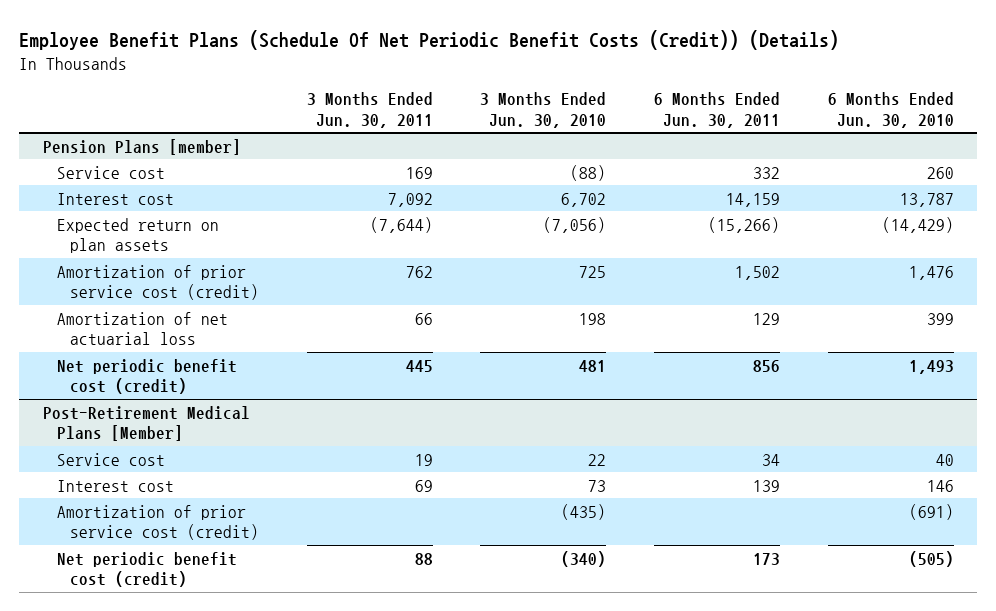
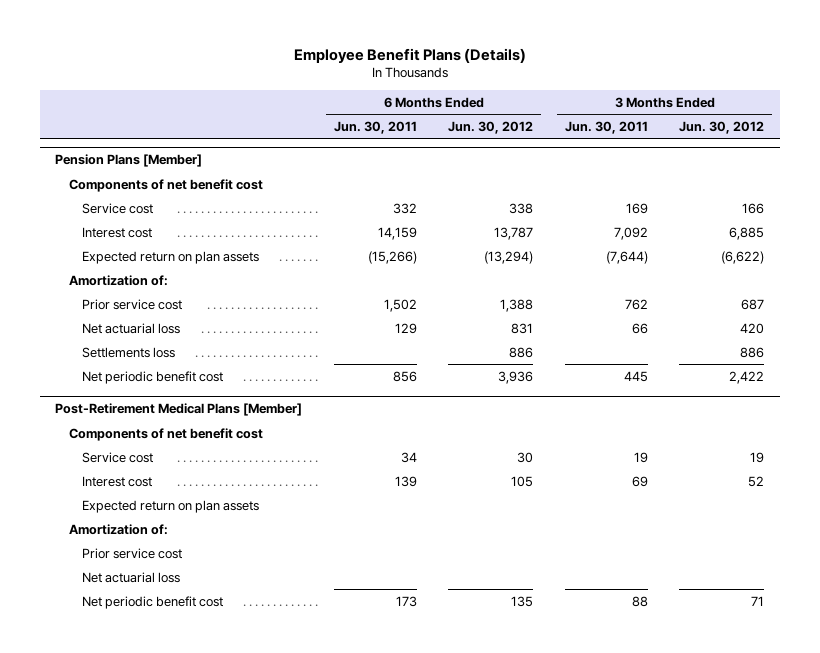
- Employee Benefit Plans (Schedule Of Net Periodic Benefit Costs (Credit)) (Details)
+ Employee Benefit Plans (Details)
- | 3 Months Ended Jun. 30, 2011 | 3 Months Ended Jun. 30, 2010 | 6 Months Ended Jun. 30, 2011 | 6 Months Ended Jun. 30, 2010
+ | 6 Months Ended Jun. 30, 2011 | 6 Months Ended Jun. 30, 2012 | 3 Months Ended Jun. 30, 2011 | 3 Months Ended Jun. 30, 2012
- Pension Plans [member]
+ Pension Plans [Member]
+ Components of net benefit cost
- Amortization of prior service cost (credit) | 762 | 725 | 1,502 | 1,476
- Amortization of net actuarial loss | 66 | 198 | 129 | 399
- Net periodic benefit cost (credit) | 445 | 481 | 856 | 1,493
+ Amortization of:
+ Prior service cost | 1,502 | 1,388 | 762 | 687
+ Net actuarial loss | 129 | 831 | 66 | 420
+ Settlements loss | | 886 | | 886
+ Net periodic benefit cost | 856 | 3,936 | 445 | 2,422
@ Post-Retirement Medical Plans [Member]
+ Components of net benefit cost
- Amortization of prior service cost (credit) | | (435) | | (691)
- Net periodic benefit cost (credit) | 88 | (340) | 173 | (505)
+ Expected return on plan assets
+ Amortization of:
+ Prior service cost
+ Net actuarial loss
+ Net periodic benefit cost | 173 | 135 | 88 | 71

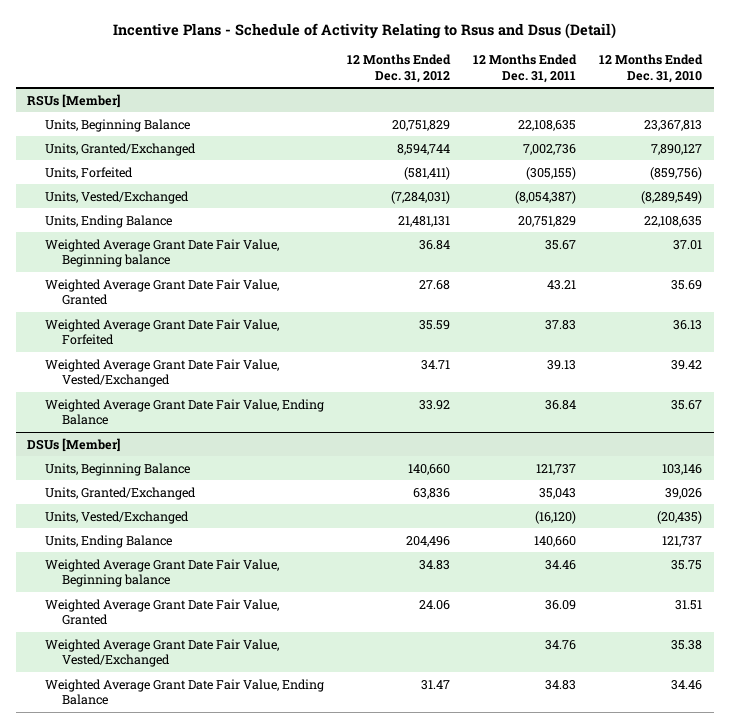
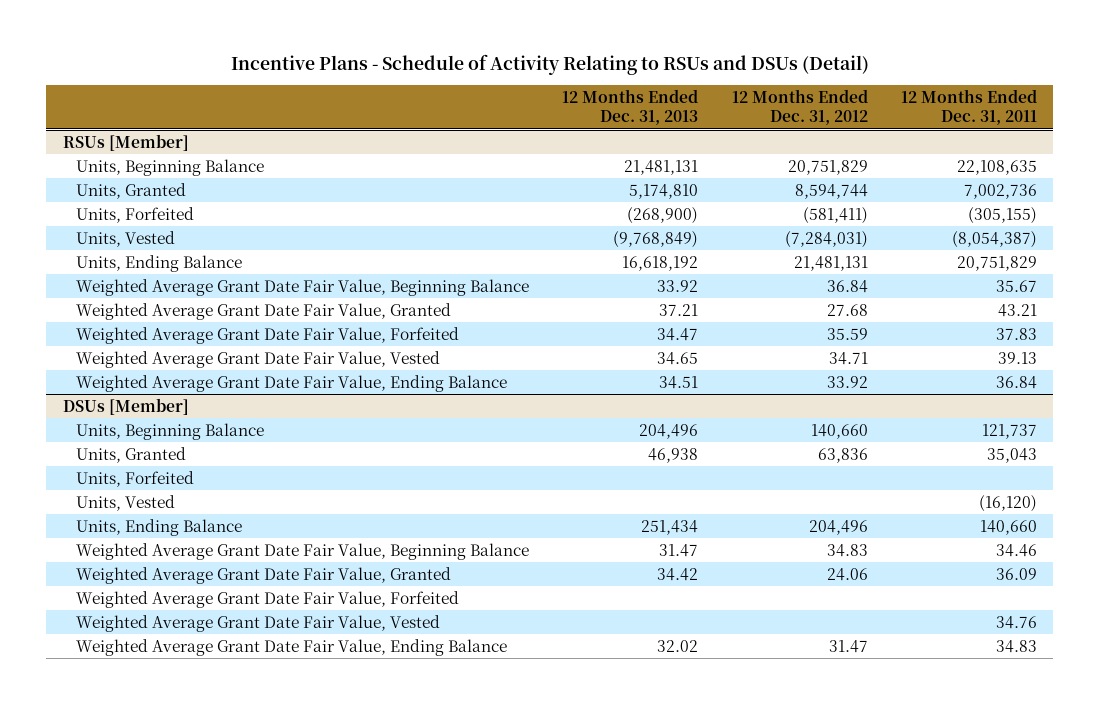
- Incentive Plans - Schedule of Activity Relating to Rsus and Dsus (Detail)
+ Incentive Plans - Schedule of Activity Relating to RSUs and DSUs (Detail)
- | 12 Months Ended Dec. 31, 2012 | 12 Months Ended Dec. 31, 2011 | 12 Months Ended Dec. 31, 2010
+ | 12 Months Ended Dec. 31, 2013 | 12 Months Ended Dec. 31, 2012 | 12 Months Ended Dec. 31, 2011
@ RSUs [Member]
- Units, Granted/Exchanged | 8,594,744 | 7,002,736 | 7,890,127
+ Units, Granted | 5,174,810 | 8,594,744 | 7,002,736
- Units, Vested/Exchanged | (7,284,031) | (8,054,387) | (8,289,549)
+ Units, Vested | (9,768,849) | (7,284,031) | (8,054,387)
- Weighted Average Grant Date Fair Value, Beginning balance | 36.84 | 35.67 | 37.01
+ Weighted Average Grant Date Fair Value, Beginning Balance | 33.92 | 36.84 | 35.67
- Weighted Average Grant Date Fair Value, Vested/Exchanged | 34.71 | 39.13 | 39.42
+ Weighted Average Grant Date Fair Value, Vested | 34.65 | 34.71 | 39.13
@ DSUs [Member]
- Units, Granted/Exchanged | 63,836 | 35,043 | 39,026
- Units, Vested/Exchanged | | (16,120) | (20,435)
+ Units, Granted | 46,938 | 63,836 | 35,043
+ Units, Forfeited
+ Units, Vested | | | (16,120)
- Weighted Average Grant Date Fair Value, Beginning balance | 34.83 | 34.46 | 35.75
+ Weighted Average Grant Date Fair Value, Beginning Balance | 31.47 | 34.83 | 34.46
- Weighted Average Grant Date Fair Value, Vested/Exchanged | | 34.76 | 35.38
+ Weighted Average Grant Date Fair Value, Forfeited
+ Weighted Average Grant Date Fair Value, Vested | | | 34.76

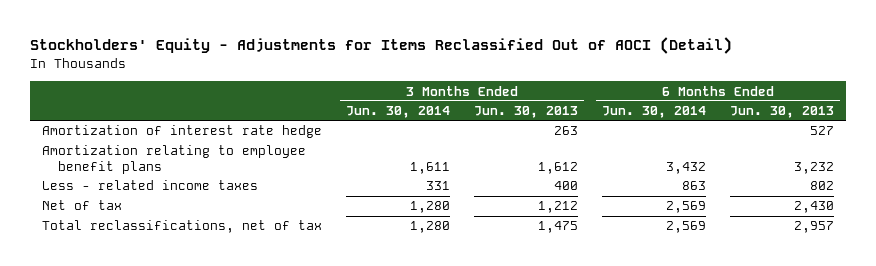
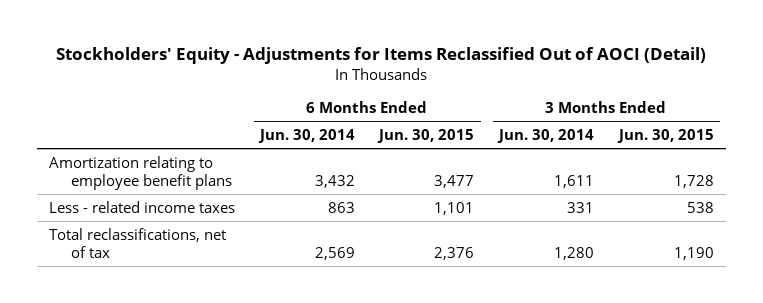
- | 3 Months Ended Jun. 30, 2014 | 3 Months Ended Jun. 30, 2013 | 6 Months Ended Jun. 30, 2014 | 6 Months Ended Jun. 30, 2013
+ | 6 Months Ended Jun. 30, 2014 | 6 Months Ended Jun. 30, 2015 | 3 Months Ended Jun. 30, 2014 | 3 Months Ended Jun. 30, 2015
- Amortization of interest rate hedge | | 263 | | 527
- Net of tax | 1,280 | 1,212 | 2,569 | 2,430

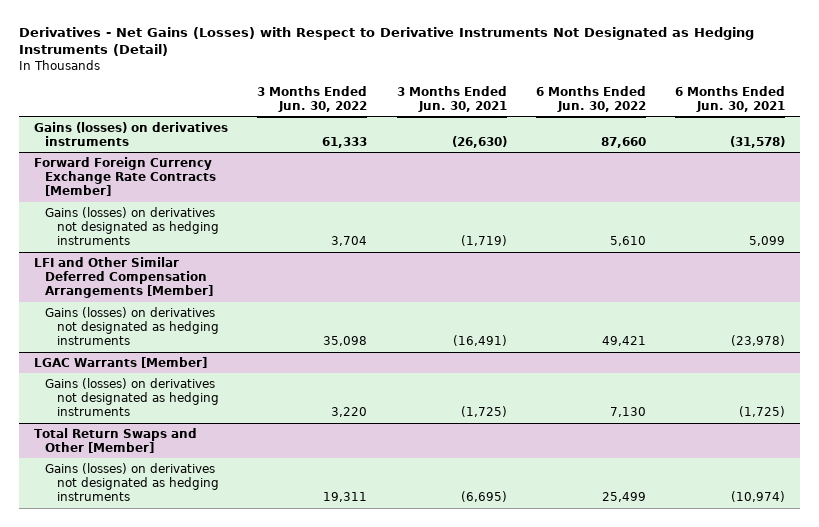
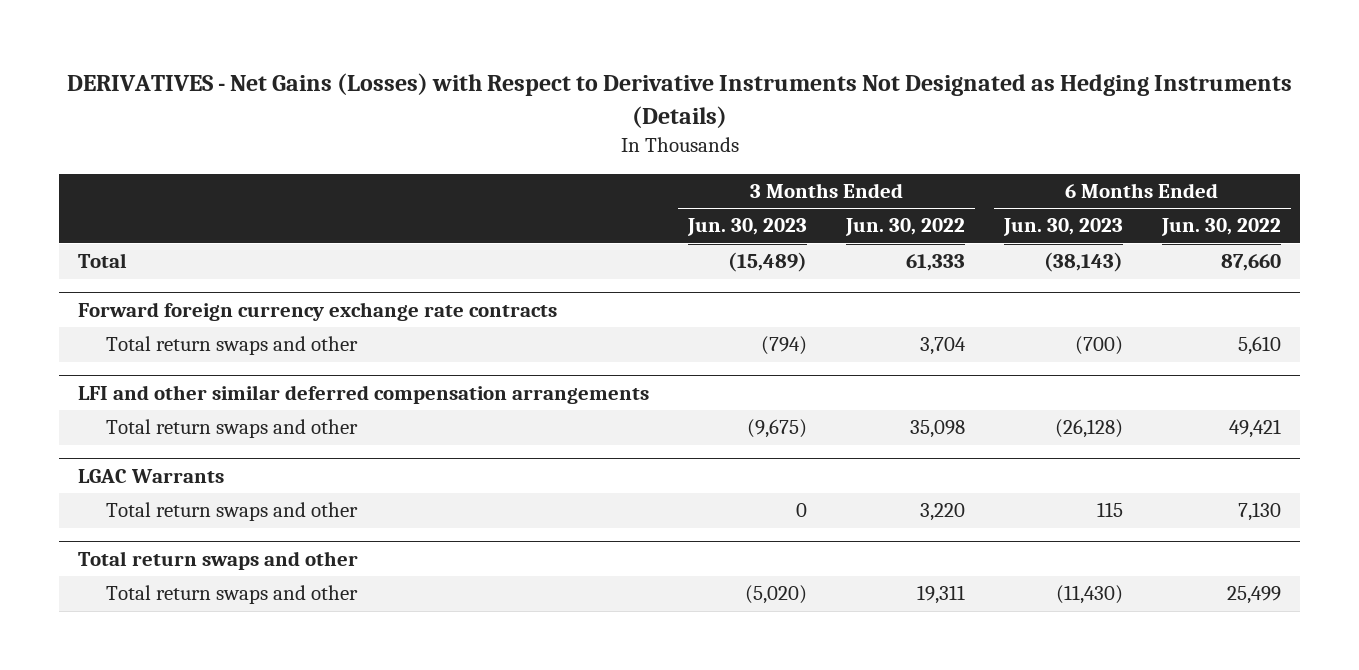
- Derivatives - Net Gains (Losses) with Respect to Derivative Instruments Not Designated as Hedging Instruments (Detail)
+ DERIVATIVES - Net Gains (Losses) with Respect to Derivative Instruments Not Designated as Hedging Instruments (Details)
- | 3 Months Ended Jun. 30, 2022 | 3 Months Ended Jun. 30, 2021 | 6 Months Ended Jun. 30, 2022 | 6 Months Ended Jun. 30, 2021
+ | 3 Months Ended Jun. 30, 2023 | 3 Months Ended Jun. 30, 2022 | 6 Months Ended Jun. 30, 2023 | 6 Months Ended Jun. 30, 2022
- Gains (losses) on derivatives instruments | 61,333 | (26,630) | 87,660 | (31,578)
- Forward Foreign Currency Exchange Rate Contracts [Member]
- Gains (losses) on derivatives not designated as hedging instruments | 3,704 | (1,719) | 5,610 | 5,099
- LFI and Other Similar Deferred Compensation Arrangements [Member]
- Gains (losses) on derivatives not designated as hedging instruments | 35,098 | (16,491) | 49,421 | (23,978)
- LGAC Warrants [Member]
- Gains (losses) on derivatives not designated as hedging instruments | 3,220 | (1,725) | 7,130 | (1,725)
- Total Return Swaps and Other [Member]
- Gains (losses) on derivatives not designated as hedging instruments | 19,311 | (6,695) | 25,499 | (10,974)
+ Total | (15,489) | 61,333 | (38,143) | 87,660
+ Forward foreign currency exchange rate contracts
+ Total return swaps and other | (794) | 3,704 | (700) | 5,610
+ LFI and other similar deferred compensation arrangements
+ Total return swaps and other | (9,675) | 35,098 | (26,128) | 49,421
+ LGAC Warrants
+ Total return swaps and other | 0 | 3,220 | 115 | 7,130
+ Total return swaps and other
+ Total return swaps and other | (5,020) | 19,311 | (11,430) | 25,499

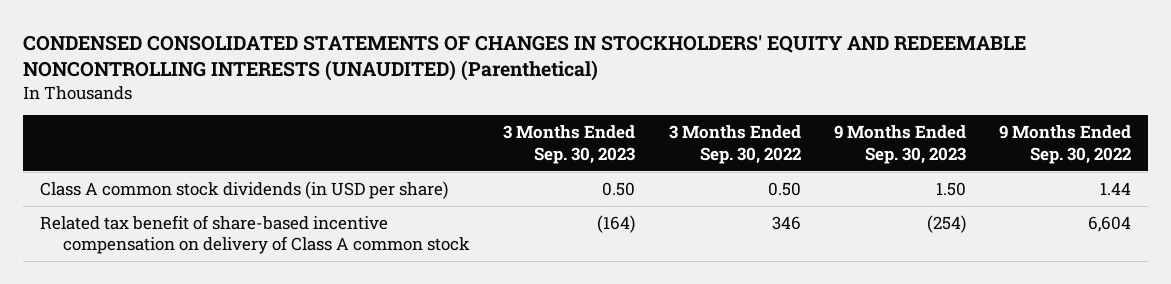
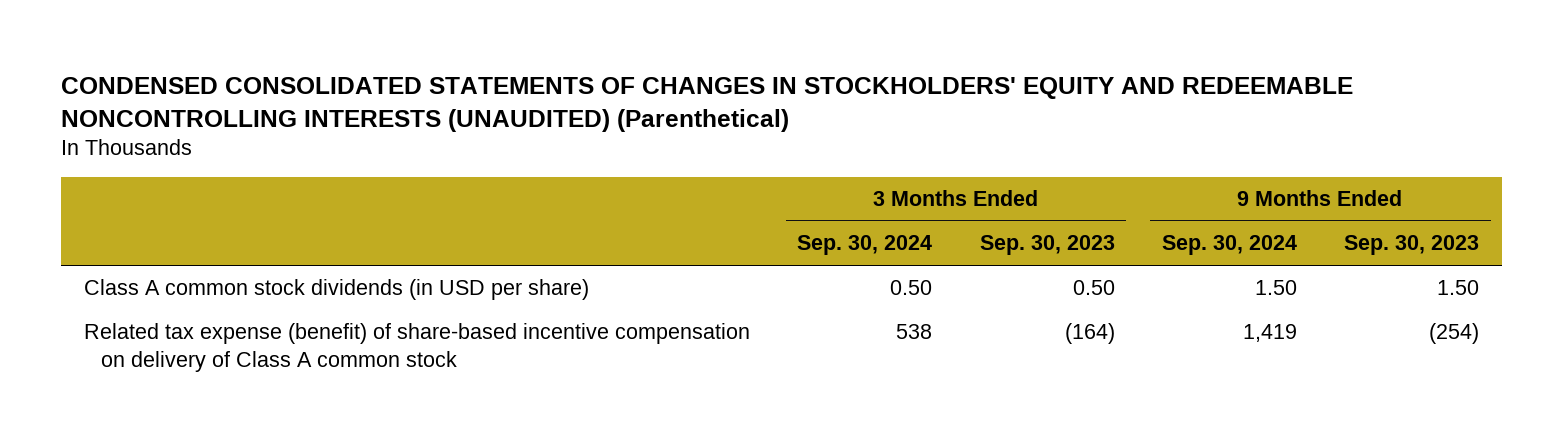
- | 3 Months Ended Sep. 30, 2023 | 3 Months Ended Sep. 30, 2022 | 9 Months Ended Sep. 30, 2023 | 9 Months Ended Sep. 30, 2022
+ | 3 Months Ended Sep. 30, 2024 | 3 Months Ended Sep. 30, 2023 | 9 Months Ended Sep. 30, 2024 | 9 Months Ended Sep. 30, 2023
- Related tax benefit of share-based incentive compensation on delivery of Class A common stock | (164) | 346 | (254) | 6,604
+ Related tax expense (benefit) of share-based incentive compensation on delivery of Class A common stock | 538 | (164) | 1,419 | (254)

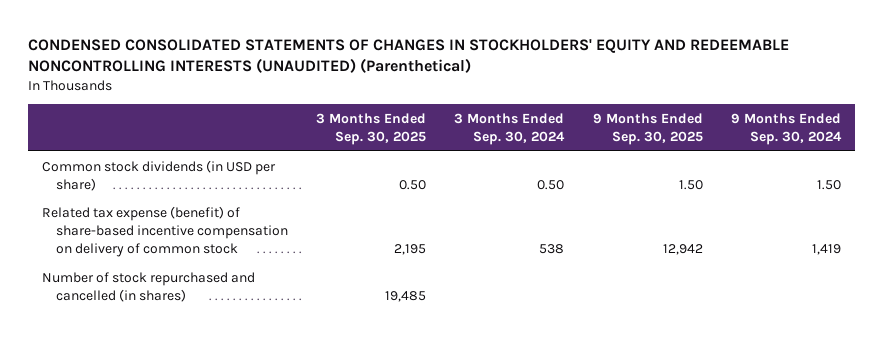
- | 3 Months Ended Sep. 30, 2024 | 3 Months Ended Sep. 30, 2023 | 9 Months Ended Sep. 30, 2024 | 9 Months Ended Sep. 30, 2023
+ | 3 Months Ended Sep. 30, 2025 | 3 Months Ended Sep. 30, 2024 | 9 Months Ended Sep. 30, 2025 | 9 Months Ended Sep. 30, 2024
- Class A common stock dividends (in USD per share) | 0.50 | 0.50 | 1.50 | 1.50
- Related tax expense (benefit) of share-based incentive compensation on delivery of Class A common stock | 538 | (164) | 1,419 | (254)
+ Common stock dividends (in USD per share) | 0.50 | 0.50 | 1.50 | 1.50
+ Related tax expense (benefit) of share-based incentive compensation on delivery of common stock | 2,195 | 538 | 12,942 | 1,419
+ Number of stock repurchased and cancelled (in shares) | 19,485 | | |

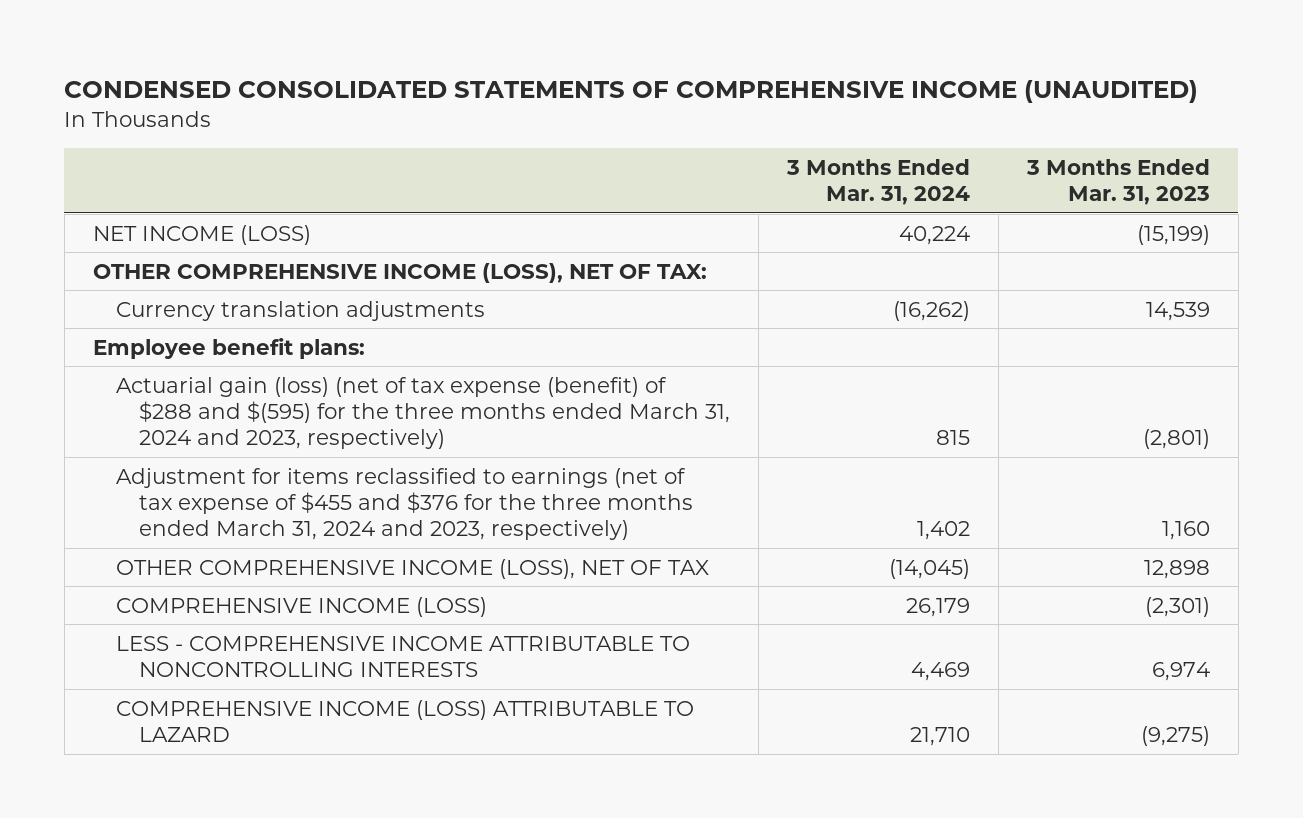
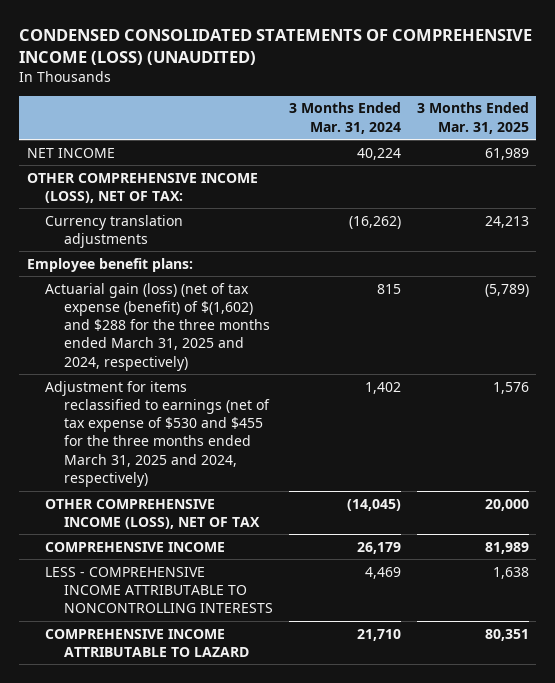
- CONDENSED CONSOLIDATED STATEMENTS OF COMPREHENSIVE INCOME (UNAUDITED)
+ CONDENSED CONSOLIDATED STATEMENTS OF COMPREHENSIVE INCOME (LOSS) (UNAUDITED)
- | 3 Months Ended Mar. 31, 2024 | 3 Months Ended Mar. 31, 2023
+ | 3 Months Ended Mar. 31, 2024 | 3 Months Ended Mar. 31, 2025
- NET INCOME (LOSS) | 40,224 | (15,199)
+ NET INCOME | 40,224 | 61,989
- Actuarial gain (loss) (net of tax expense (benefit) of $288 and $(595) for the three months ended March 31, 2024 and 2023, respectively) | 815 | (2,801)
- Adjustment for items reclassified to earnings (net of tax expense of $455 and $376 for the three months ended March 31, 2024 and 2023, respectively) | 1,402 | 1,160
+ Actuarial gain (loss) (net of tax expense (benefit) of $(1,602) and $288 for the three months ended March 31, 2025 and 2024, respectively) | 815 | (5,789)
+ Adjustment for items reclassified to earnings (net of tax expense of $530 and $455 for the three months ended March 31, 2025 and 2024, respectively) | 1,402 | 1,576
- COMPREHENSIVE INCOME (LOSS) | 26,179 | (2,301)
+ COMPREHENSIVE INCOME | 26,179 | 81,989
- COMPREHENSIVE INCOME (LOSS) ATTRIBUTABLE TO LAZARD | 21,710 | (9,275)
+ COMPREHENSIVE INCOME ATTRIBUTABLE TO LAZARD | 21,710 | 80,351

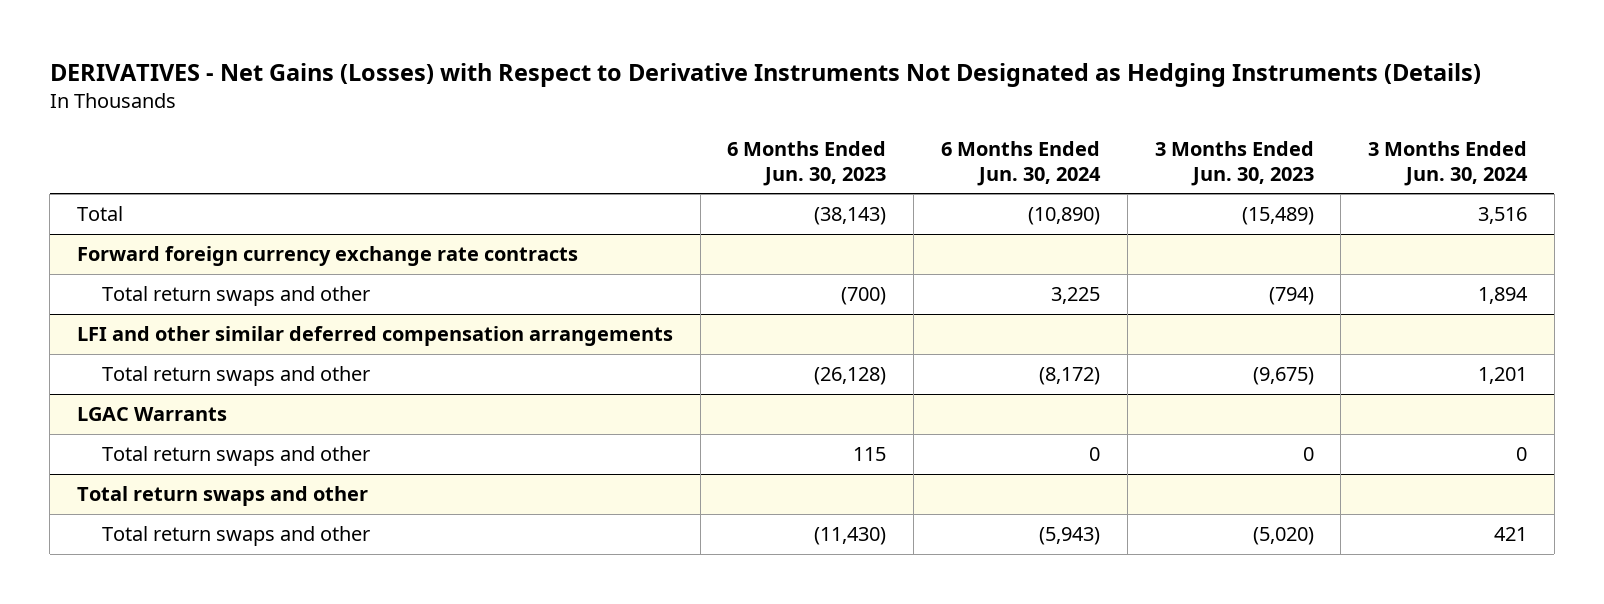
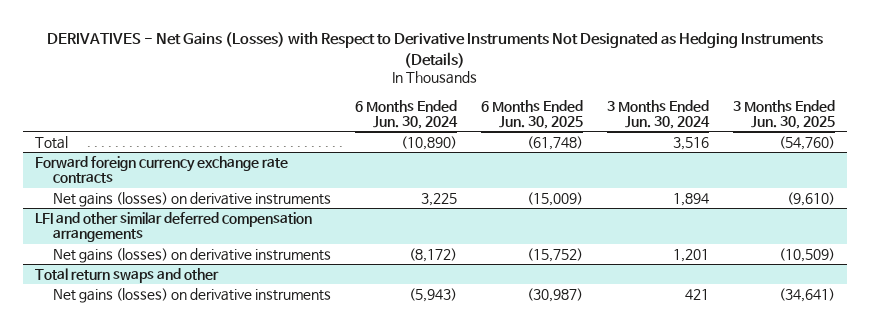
- | 6 Months Ended Jun. 30, 2023 | 6 Months Ended Jun. 30, 2024 | 3 Months Ended Jun. 30, 2023 | 3 Months Ended Jun. 30, 2024
+ | 6 Months Ended Jun. 30, 2024 | 6 Months Ended Jun. 30, 2025 | 3 Months Ended Jun. 30, 2024 | 3 Months Ended Jun. 30, 2025
@ Forward foreign currency exchange rate contracts
- Total return swaps and other | (700) | 3,225 | (794) | 1,894
+ Net gains (losses) on derivative instruments | 3,225 | (15,009) | 1,894 | (9,610)
@ LFI and other similar deferred compensation arrangements
- Total return swaps and other | (26,128) | (8,172) | (9,675) | 1,201
- LGAC Warrants
- Total return swaps and other | 115 | 0 | 0 | 0
@ LFI and other similar deferred compensation arrangements
+ Net gains (losses) on derivative instruments | (8,172) | (15,752) | 1,201 | (10,509)
@ Total return swaps and other
- Total return swaps and other | (11,430) | (5,943) | (5,020) | 421
+ Net gains (losses) on derivative instruments | (5,943) | (30,987) | 421 | (34,641)

